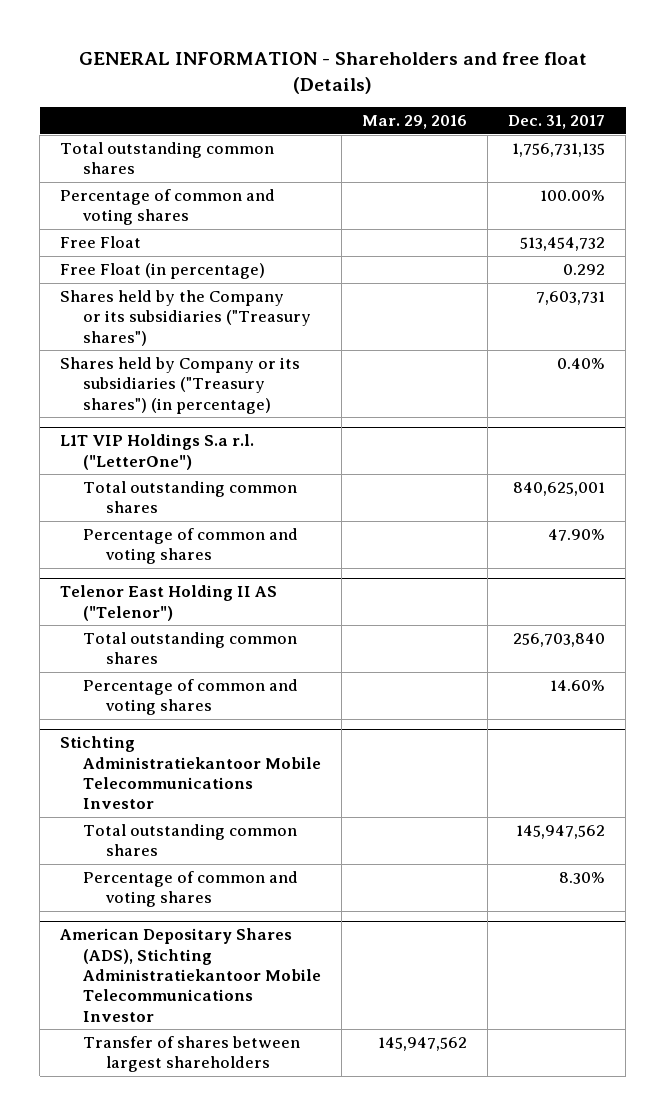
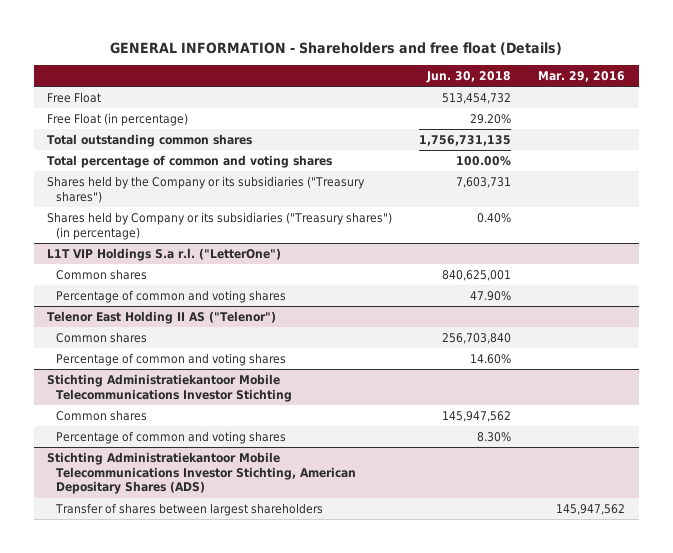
- | Mar. 29, 2016 | Dec. 31, 2017
+ | Jun. 30, 2018 | Mar. 29, 2016
- Percentage of common and voting shares | | 100.00%
moved down: Total outstanding common shares | 1,756,731,135 |
+ Total percentage of common and voting shares | 100.00% |
@ L1T VIP Holdings S.a r.l. ("LetterOne")
- Total outstanding common shares | | 840,625,001
+ Common shares | 840,625,001 |
@ Telenor East Holding II AS ("Telenor")
- Total outstanding common shares | | 256,703,840
+ Common shares | 256,703,840 |
- Stichting Administratiekantoor Mobile Telecommunications Investor
- Total outstanding common shares | | 145,947,562
+ Stichting Administratiekantoor Mobile Telecommunications Investor Stichting
+ Common shares | 145,947,562 |
- American Depositary Shares (ADS), Stichting Administratiekantoor Mobile Telecommunications Investor
+ Stichting Administratiekantoor Mobile Telecommunications Investor Stichting, American Depositary Shares (ADS)

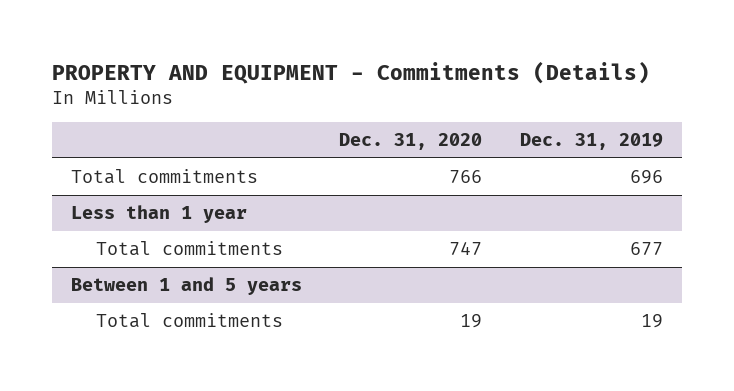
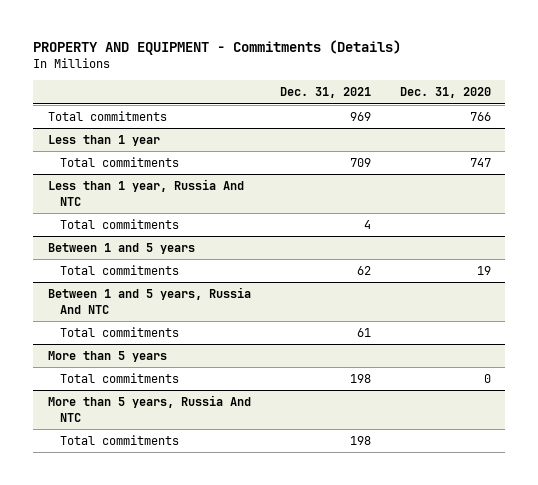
- | Dec. 31, 2020 | Dec. 31, 2019
+ | Dec. 31, 2021 | Dec. 31, 2020
+ Less than 1 year, Russia And NTC
+ Total commitments | 4 |
+ Between 1 and 5 years, Russia And NTC
+ Total commitments | 61 |
+ More than 5 years
+ Total commitments | 198 | 0
+ More than 5 years, Russia And NTC
+ Total commitments | 198 |

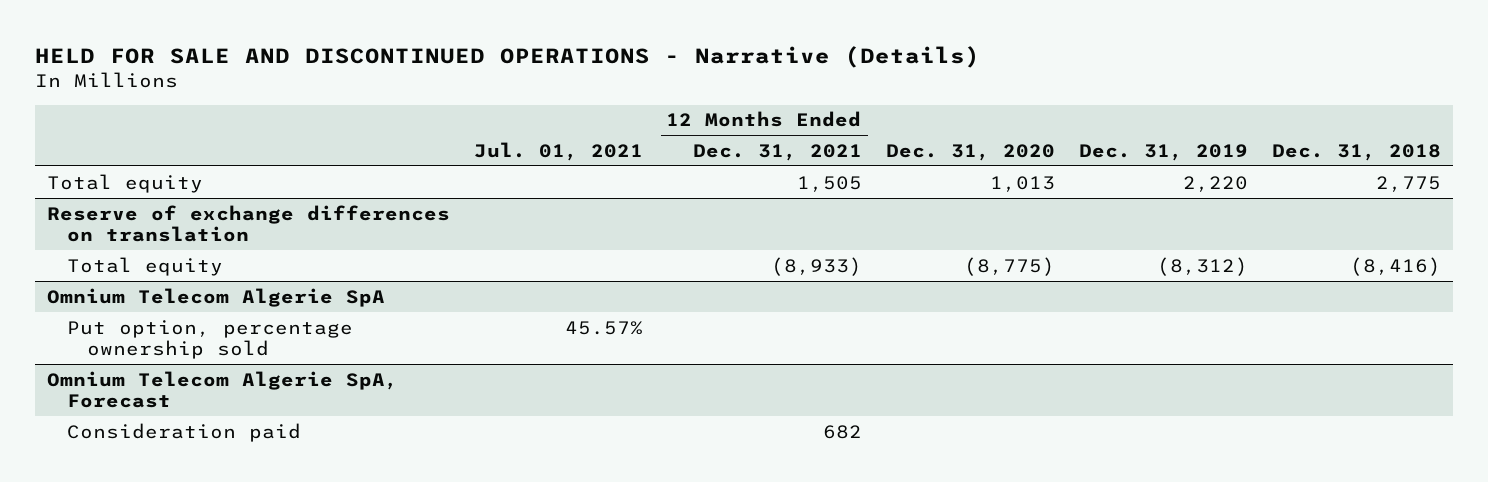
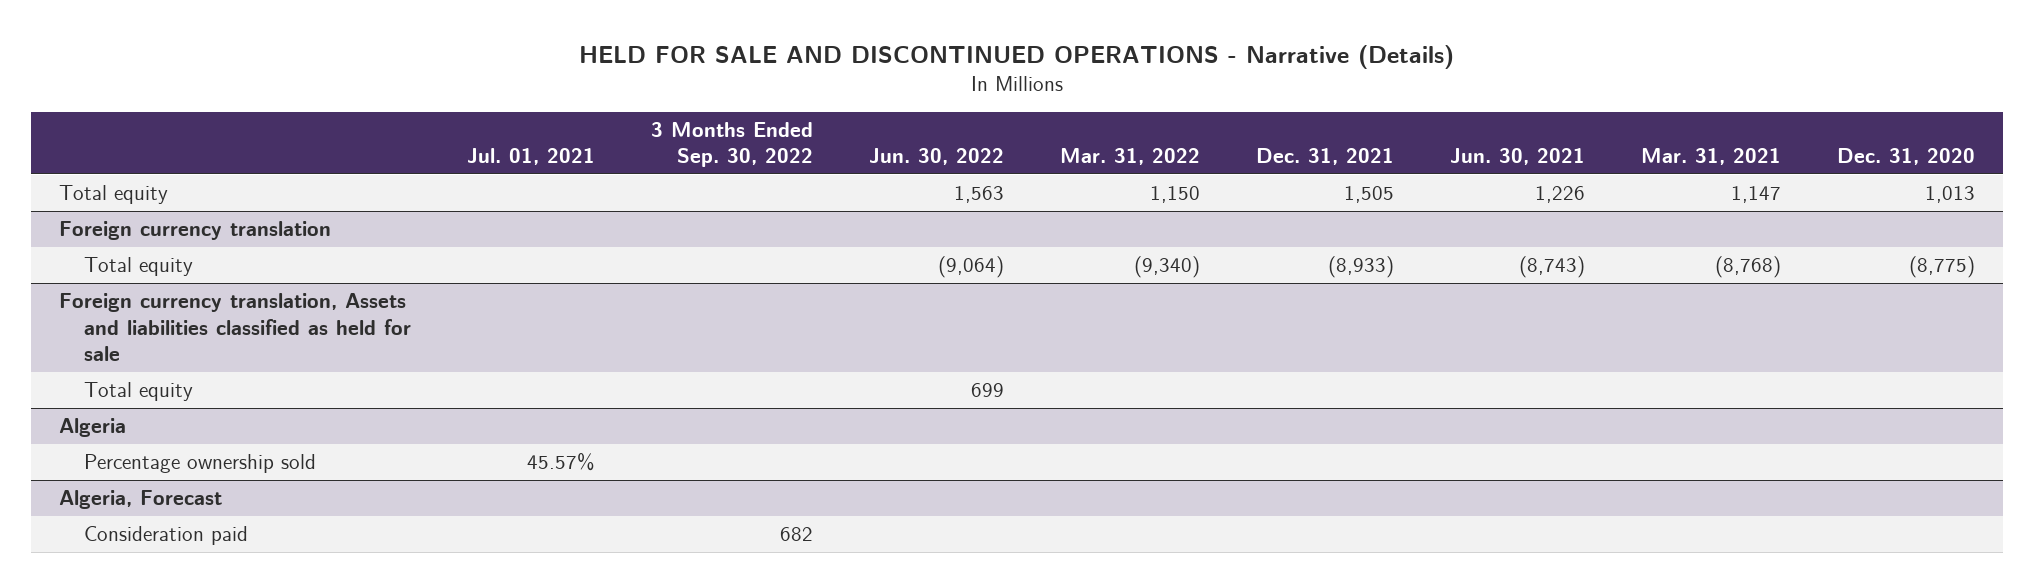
- | Jul. 01, 2021 | 12 Months Ended Dec. 31, 2021 | Dec. 31, 2020 | Dec. 31, 2019 | Dec. 31, 2018
+ | Jul. 01, 2021 | 3 Months Ended Sep. 30, 2022 | Jun. 30, 2022 | Mar. 31, 2022 | Dec. 31, 2021 | Jun. 30, 2021 | Mar. 31, 2021 | Dec. 31, 2020
- Reserve of exchange differences on translation
+ Foreign currency translation
- Omnium Telecom Algerie SpA
- Put option, percentage ownership sold | 45.57% | | | |
- Omnium Telecom Algerie SpA, Forecast
- Consideration paid | | 682 | | |
+ Foreign currency translation, Assets and liabilities classified as held for sale
+ Total equity | | | 699 | | | | |
+ Algeria
+ Percentage ownership sold | 45.57% | | | | | | |
+ Algeria, Forecast
+ Consideration paid | | 682 | | | | | |

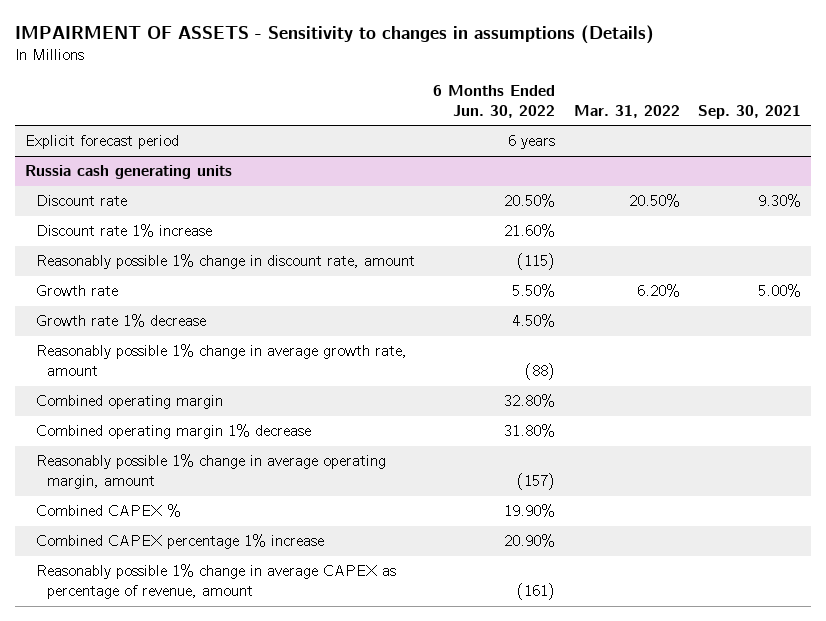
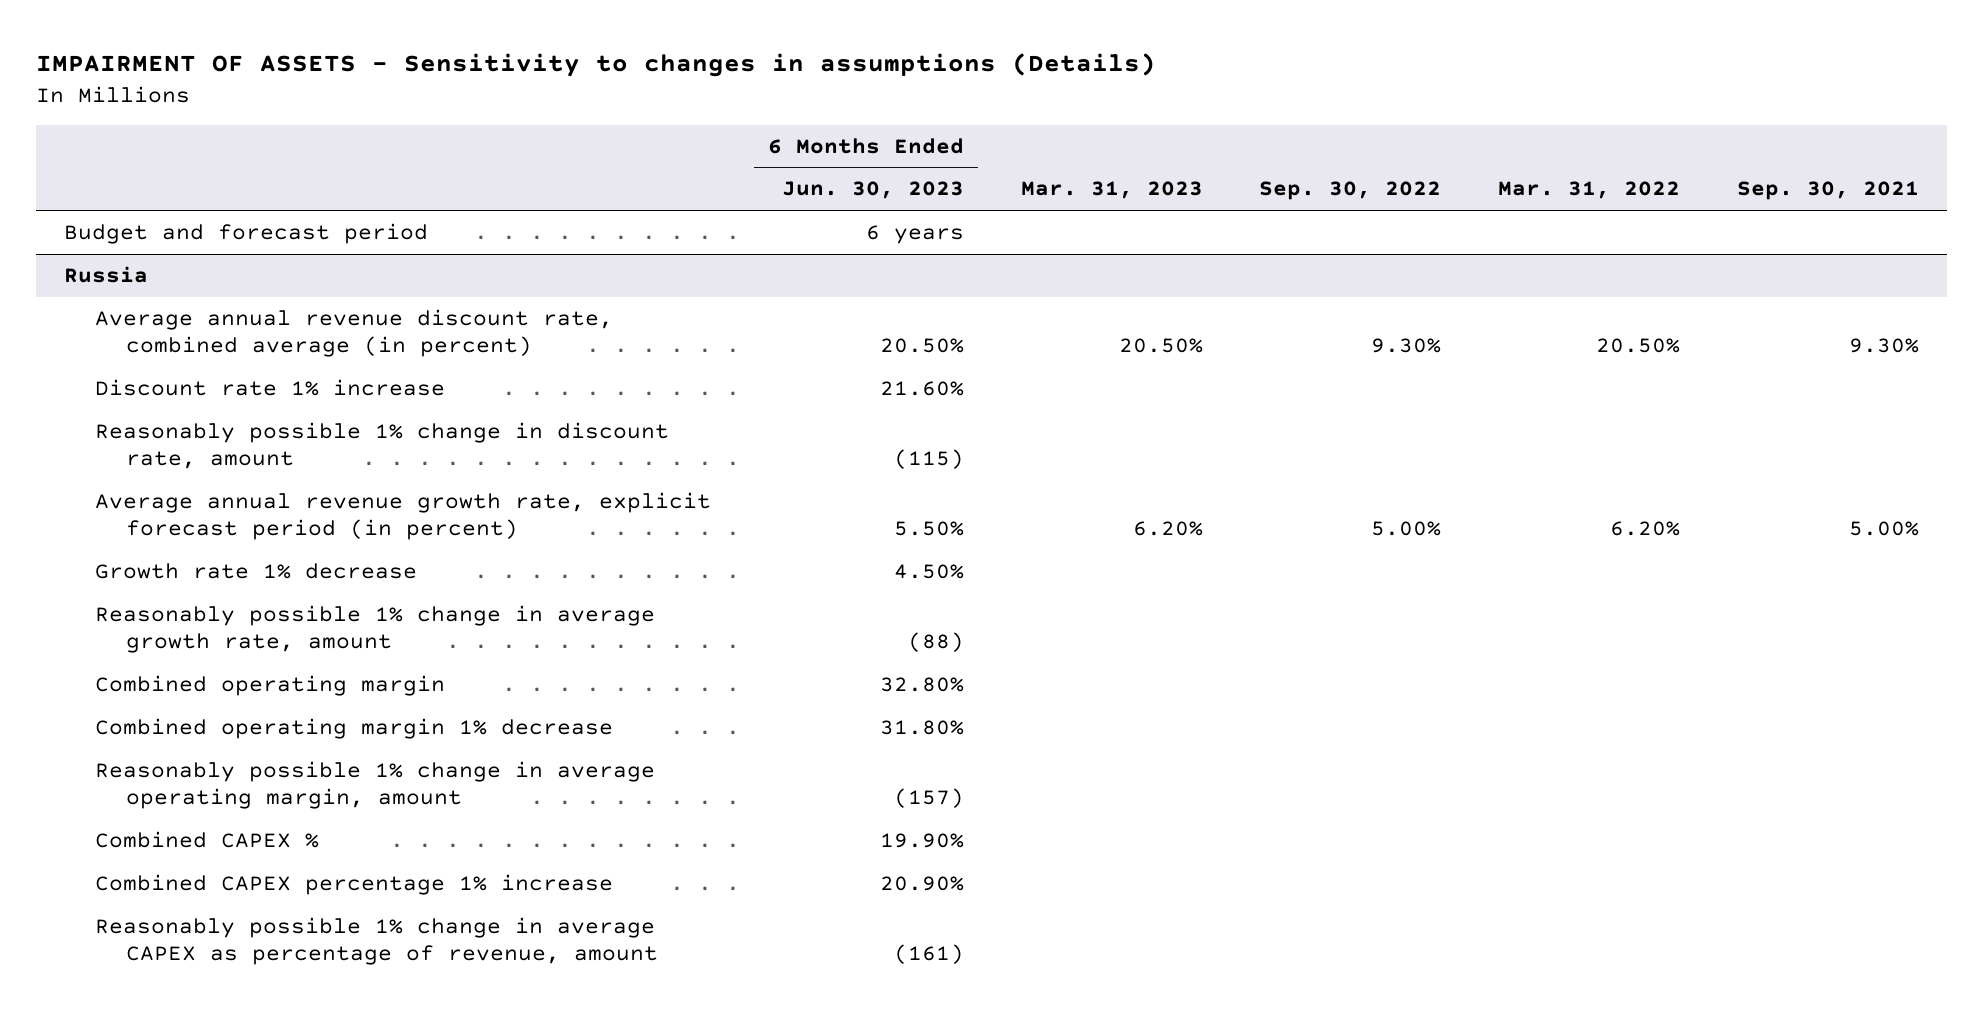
- | 6 Months Ended Jun. 30, 2022 | Mar. 31, 2022 | Sep. 30, 2021
+ | 6 Months Ended Jun. 30, 2023 | Mar. 31, 2023 | Sep. 30, 2022 | Mar. 31, 2022 | Sep. 30, 2021
- Explicit forecast period | 6 years | |
- Russia cash generating units
- Discount rate | 20.50% | 20.50% | 9.30%
+ Budget and forecast period | 6 years | | | |
+ Russia
+ Average annual revenue discount rate, combined average (in percent) | 20.50% | 20.50% | 9.30% | 20.50% | 9.30%
- Growth rate | 5.50% | 6.20% | 5.00%
+ Average annual revenue growth rate, explicit forecast period (in percent) | 5.50% | 6.20% | 5.00% | 6.20% | 5.00%

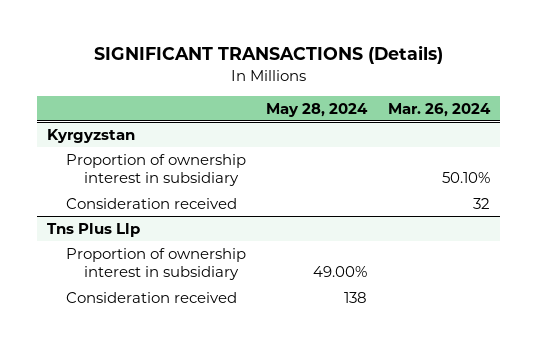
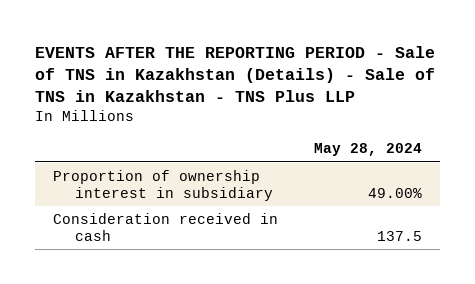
- SIGNIFICANT TRANSACTIONS (Details)
+ EVENTS AFTER THE REPORTING PERIOD - Sale of TNS in Kazakhstan (Details) - Sale of TNS in Kazakhstan - TNS Plus LLP
- | May 28, 2024 | Mar. 26, 2024
+ | May 28, 2024
- Kyrgyzstan
- Proportion of ownership interest in subsidiary | | 50.10%
- Consideration received | | 32
- Tns Plus Llp
- Consideration received | 138 |
+ Consideration received in cash | 137.5

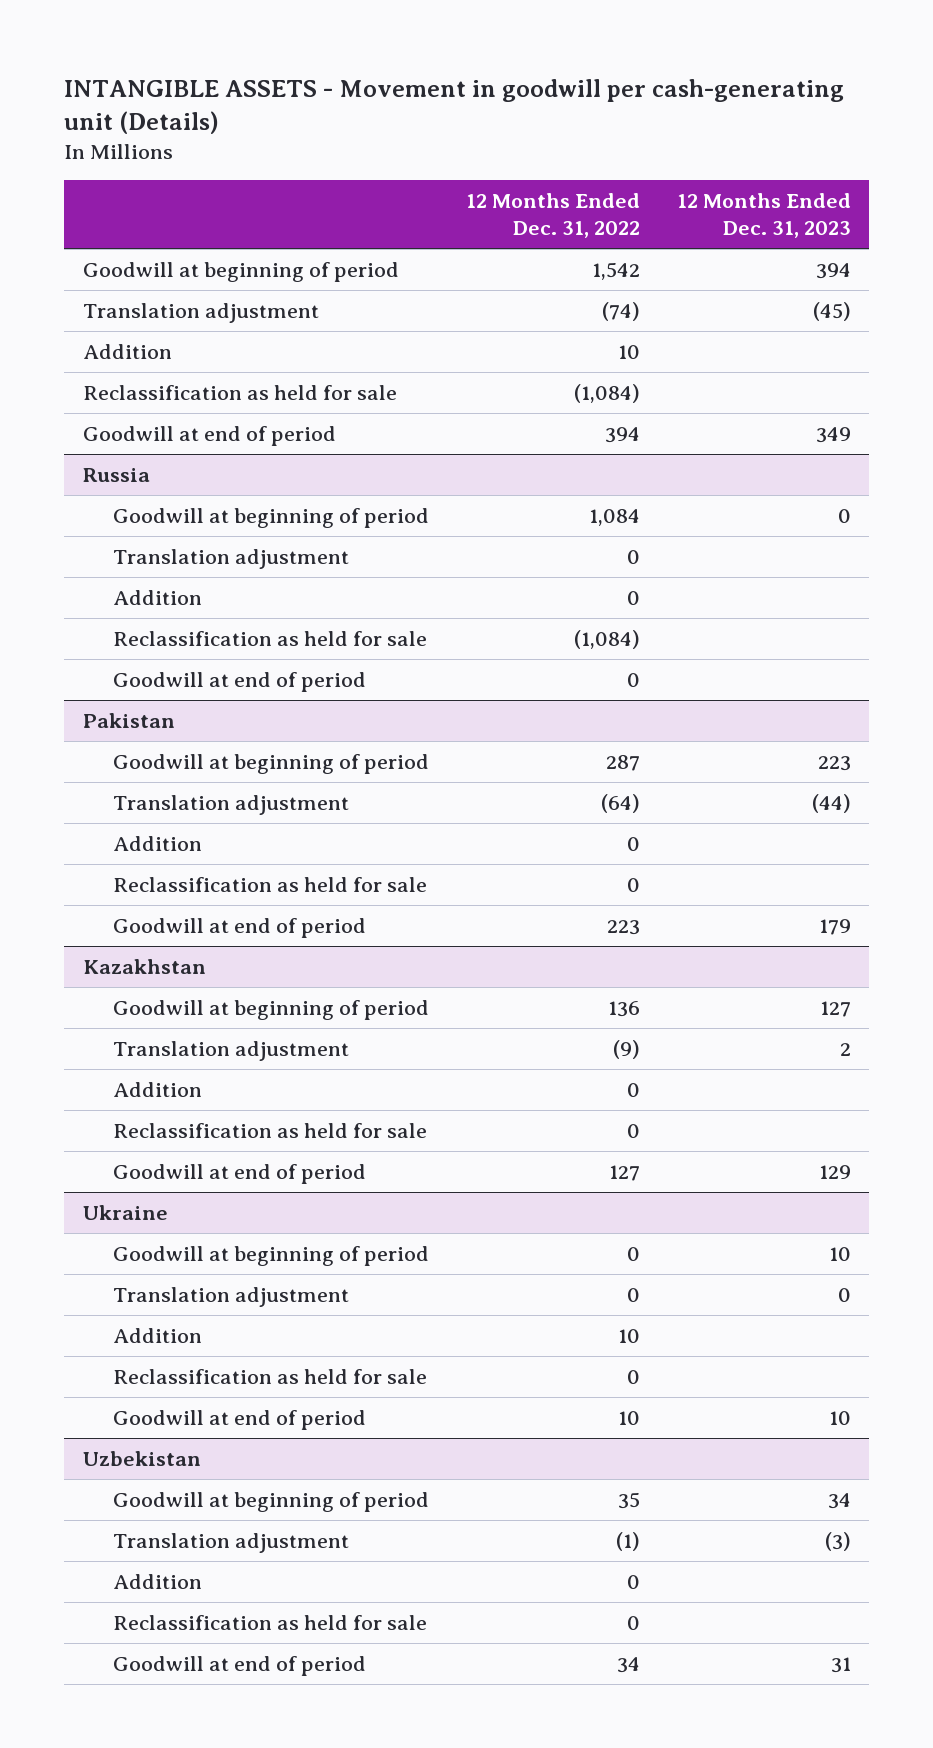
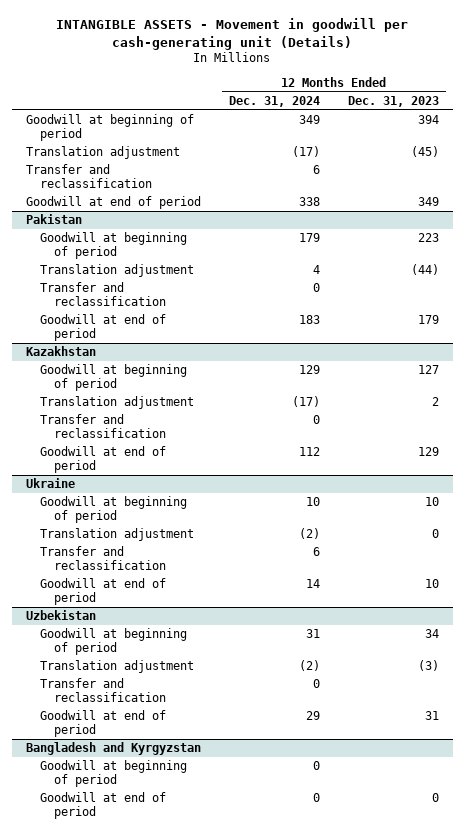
- | 12 Months Ended Dec. 31, 2022 | 12 Months Ended Dec. 31, 2023
+ | 12 Months Ended Dec. 31, 2024 | 12 Months Ended Dec. 31, 2023
- Addition | 10 |
- Reclassification as held for sale | (1,084) |
+ Transfer and reclassification | 6 |
- Russia
- Goodwill at beginning of period | 1,084 | 0
- Translation adjustment | 0 |
- Addition | 0 |
- Reclassification as held for sale | (1,084) |
- Goodwill at end of period | 0 |
@ Pakistan
- Addition | 0 |
- Reclassification as held for sale | 0 |
+ Transfer and reclassification | 0 |
@ Kazakhstan
- Addition | 0 |
- Reclassification as held for sale | 0 |
+ Transfer and reclassification | 0 |
@ Ukraine
- Addition | 10 |
- Reclassification as held for sale | 0 |
+ Transfer and reclassification | 6 |
@ Uzbekistan
- Addition | 0 |
- Reclassification as held for sale | 0 |
+ Transfer and reclassification | 0 |
+ Bangladesh and Kyrgyzstan
+ Goodwill at beginning of period | 0 |
+ Goodwill at end of period | 0 | 0

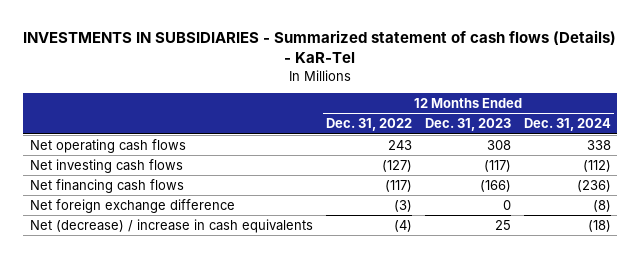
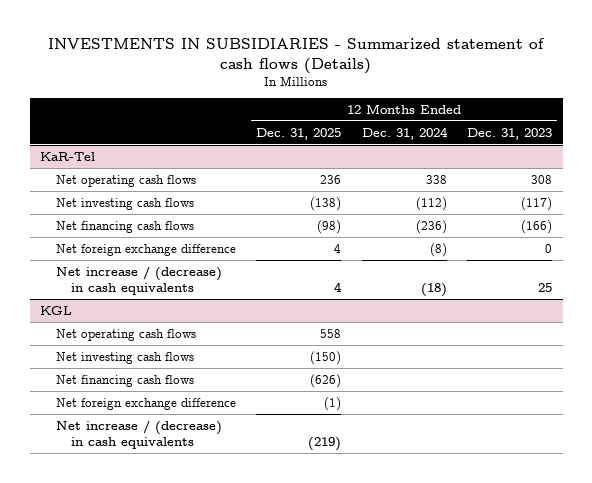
- INVESTMENTS IN SUBSIDIARIES - Summarized statement of cash flows (Details) - KaR-Tel
+ INVESTMENTS IN SUBSIDIARIES - Summarized statement of cash flows (Details)
- | 12 Months Ended Dec. 31, 2022 | 12 Months Ended Dec. 31, 2023 | 12 Months Ended Dec. 31, 2024
+ | 12 Months Ended Dec. 31, 2025 | 12 Months Ended Dec. 31, 2024 | 12 Months Ended Dec. 31, 2023
+ KaR-Tel
- Net (decrease) / increase in cash equivalents | (4) | 25 | (18)
+ Net increase / (decrease) in cash equivalents | 4 | (18) | 25
+ KGL
+ Net operating cash flows | 558 | |
+ Net investing cash flows | (150) | |
+ Net financing cash flows | (626) | |
+ Net foreign exchange difference | (1) | |
+ Net increase / (decrease) in cash equivalents | (219) | |

